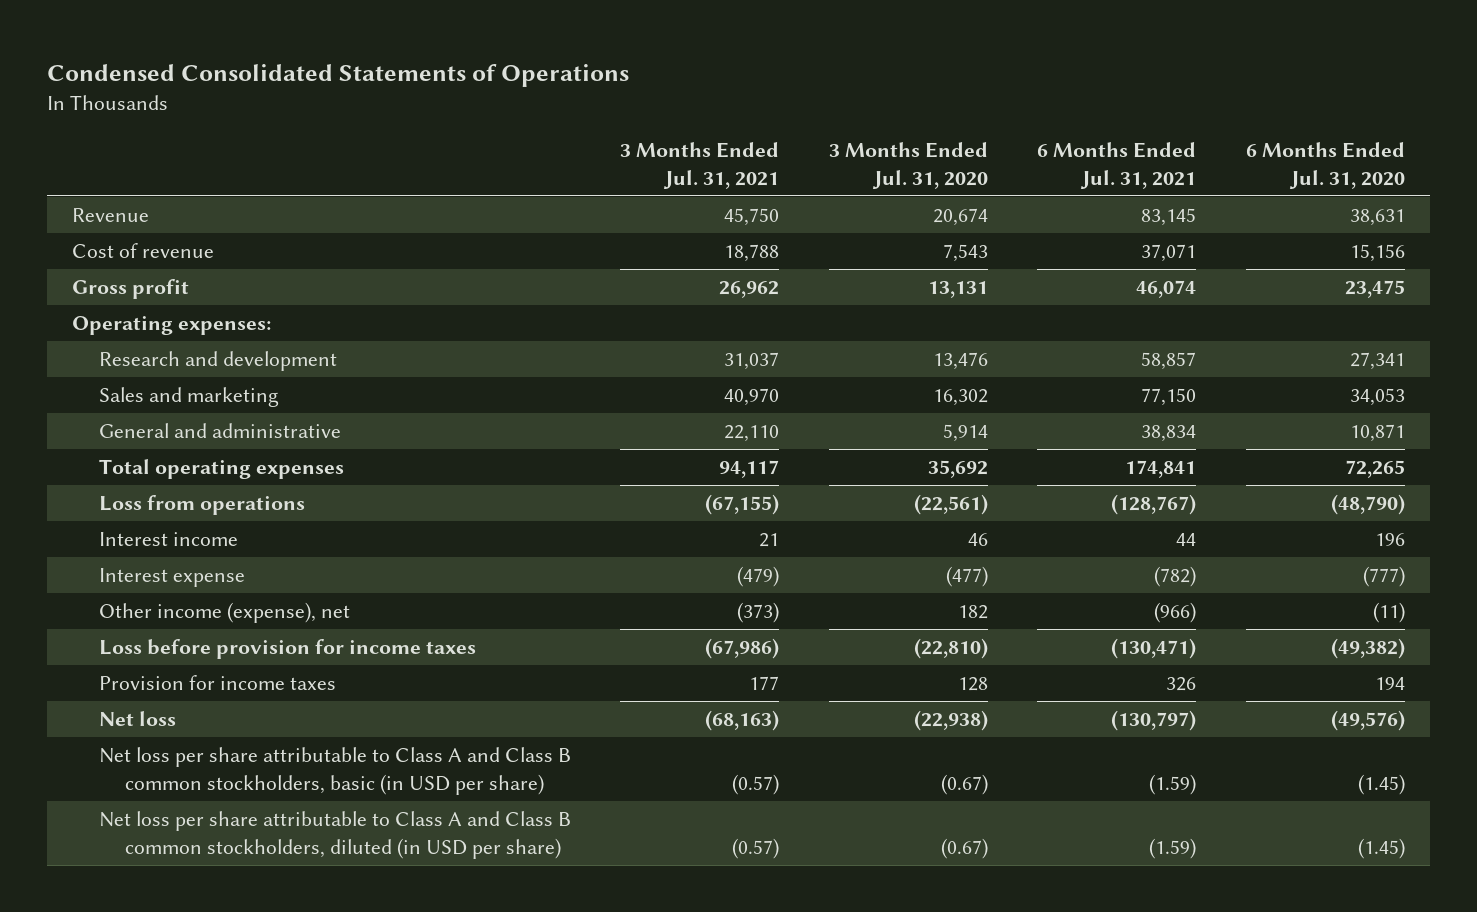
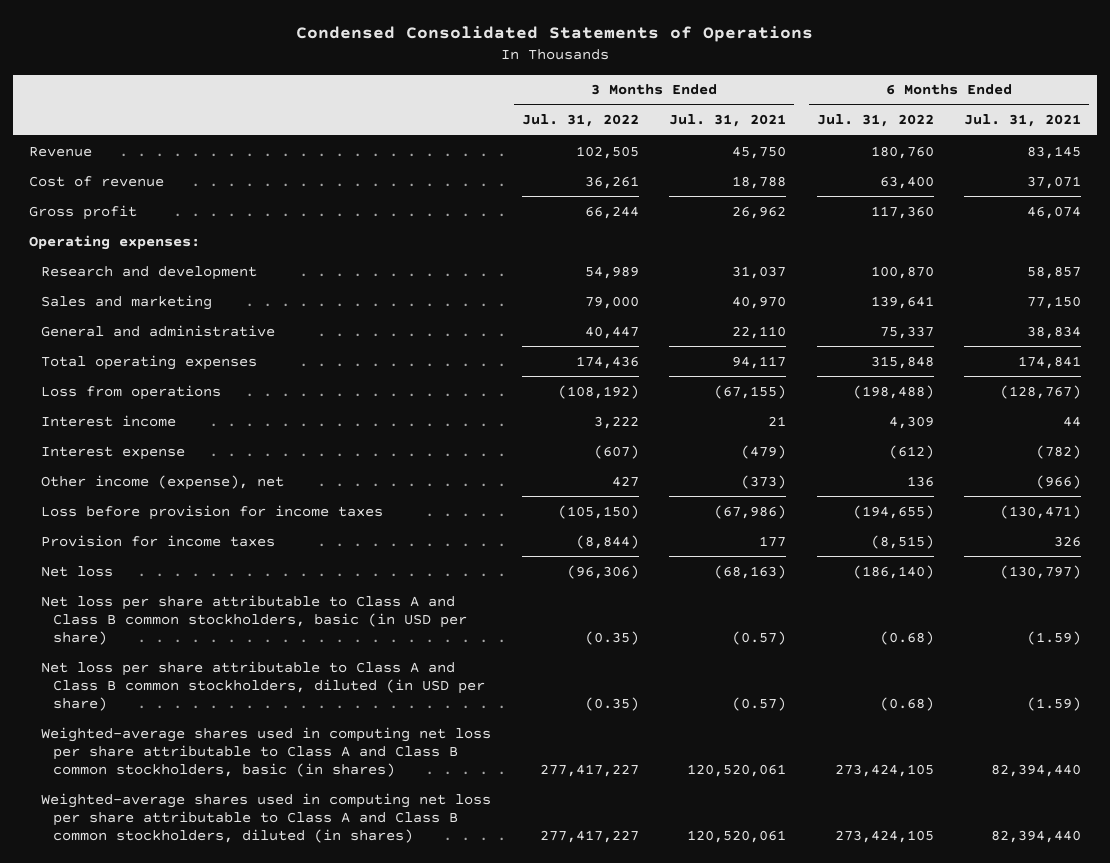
- | 3 Months Ended Jul. 31, 2021 | 3 Months Ended Jul. 31, 2020 | 6 Months Ended Jul. 31, 2021 | 6 Months Ended Jul. 31, 2020
+ | 3 Months Ended Jul. 31, 2022 | 3 Months Ended Jul. 31, 2021 | 6 Months Ended Jul. 31, 2022 | 6 Months Ended Jul. 31, 2021
+ Weighted-average shares used in computing net loss per share attributable to Class A and Class B common stockholders, basic (in shares) | 277,417,227 | 120,520,061 | 273,424,105 | 82,394,440
+ Weighted-average shares used in computing net loss per share attributable to Class A and Class B common stockholders, diluted (in shares) | 277,417,227 | 120,520,061 | 273,424,105 | 82,394,440

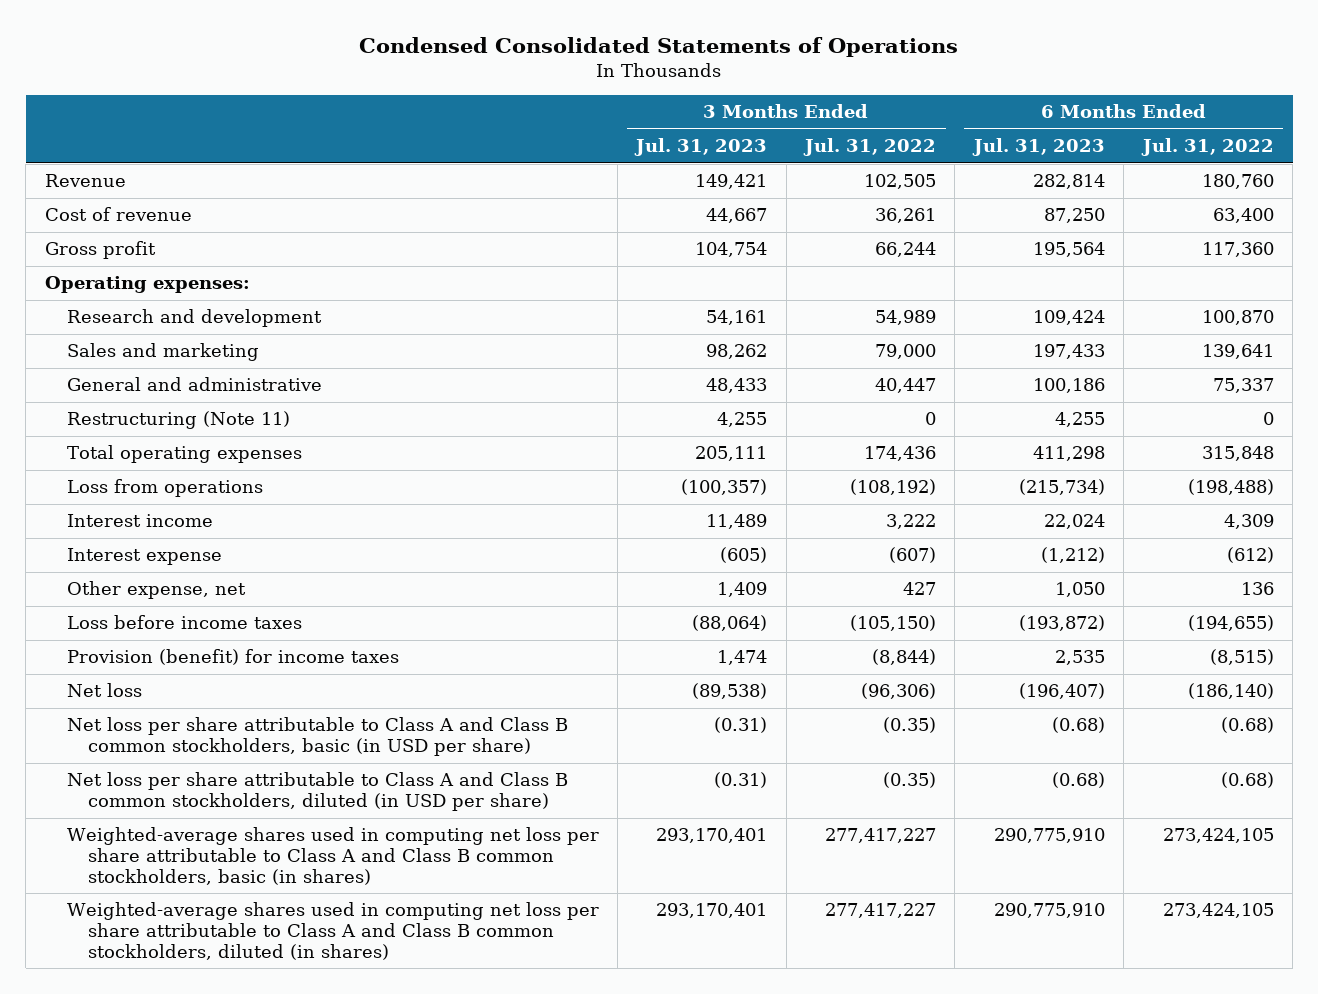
- | 3 Months Ended Jul. 31, 2022 | 3 Months Ended Jul. 31, 2021 | 6 Months Ended Jul. 31, 2022 | 6 Months Ended Jul. 31, 2021
+ | 3 Months Ended Jul. 31, 2023 | 3 Months Ended Jul. 31, 2022 | 6 Months Ended Jul. 31, 2023 | 6 Months Ended Jul. 31, 2022
+ Restructuring (Note 11) | 4,255 | 0 | 4,255 | 0
- Other income (expense), net | 427 | (373) | 136 | (966)
- Loss before provision for income taxes | (105,150) | (67,986) | (194,655) | (130,471)
- Provision for income taxes | (8,844) | 177 | (8,515) | 326
+ Other expense, net | 1,409 | 427 | 1,050 | 136
+ Loss before income taxes | (88,064) | (105,150) | (193,872) | (194,655)
+ Provision (benefit) for income taxes | 1,474 | (8,844) | 2,535 | (8,515)

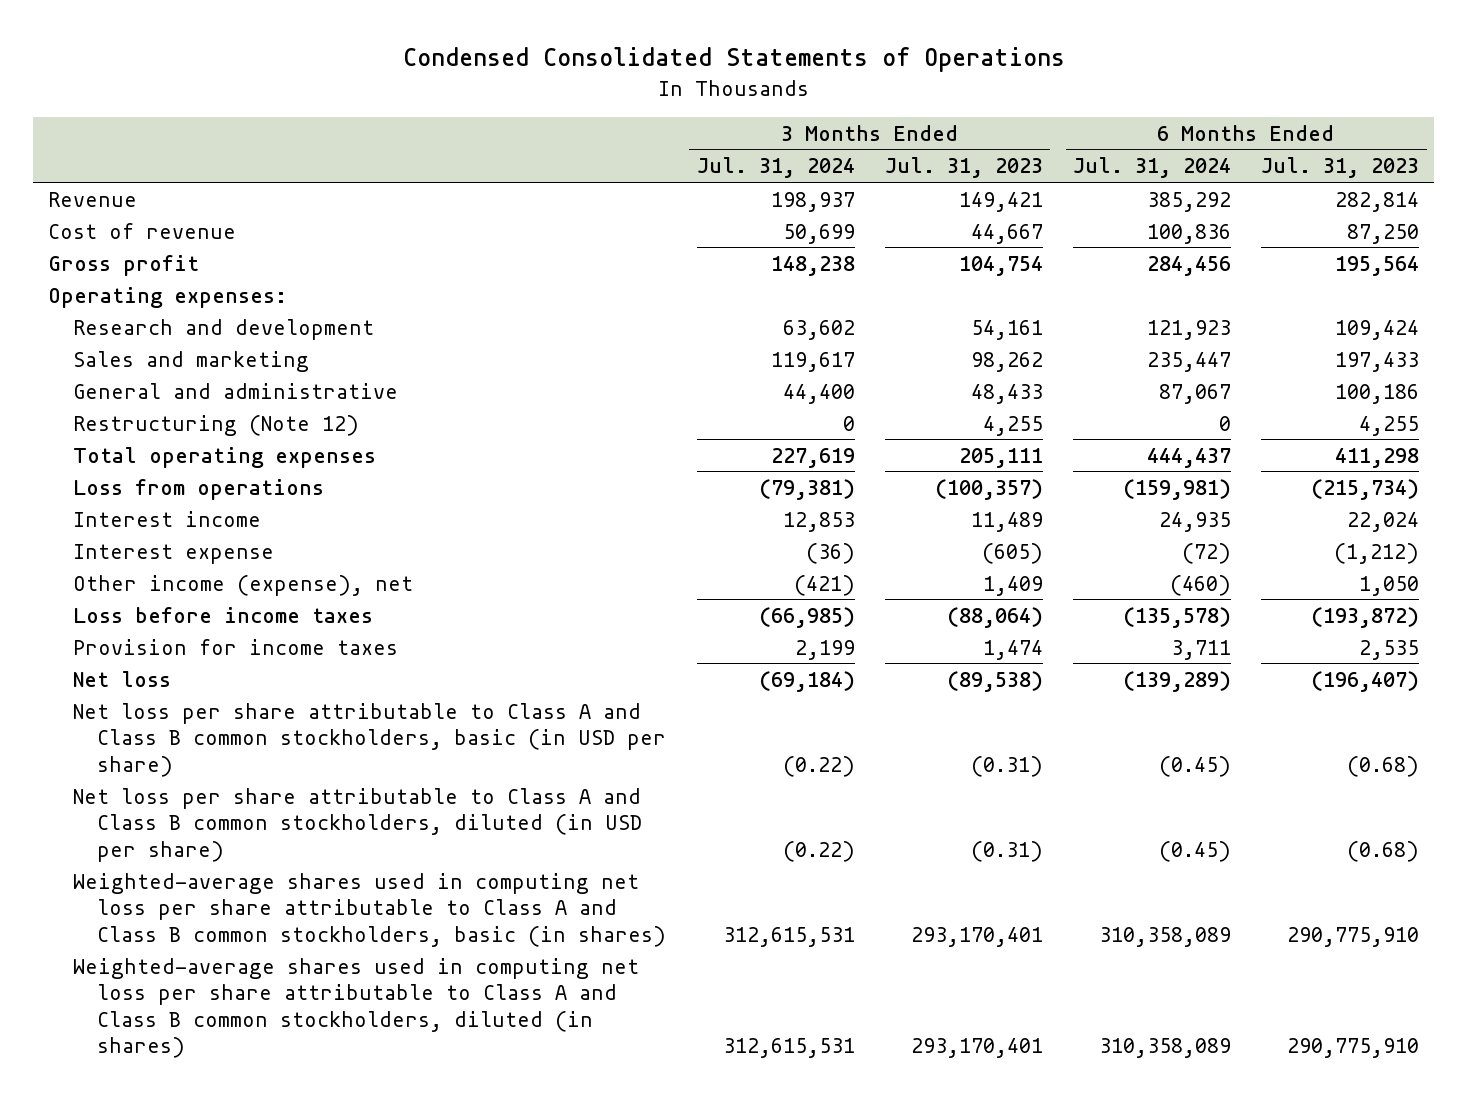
- | 3 Months Ended Jul. 31, 2023 | 3 Months Ended Jul. 31, 2022 | 6 Months Ended Jul. 31, 2023 | 6 Months Ended Jul. 31, 2022
+ | 3 Months Ended Jul. 31, 2024 | 3 Months Ended Jul. 31, 2023 | 6 Months Ended Jul. 31, 2024 | 6 Months Ended Jul. 31, 2023
- Restructuring (Note 11) | 4,255 | 0 | 4,255 | 0
+ Restructuring (Note 12) | 0 | 4,255 | 0 | 4,255
- Other expense, net | 1,409 | 427 | 1,050 | 136
+ Other income (expense), net | (421) | 1,409 | (460) | 1,050
- Provision (benefit) for income taxes | 1,474 | (8,844) | 2,535 | (8,515)
+ Provision for income taxes | 2,199 | 1,474 | 3,711 | 2,535

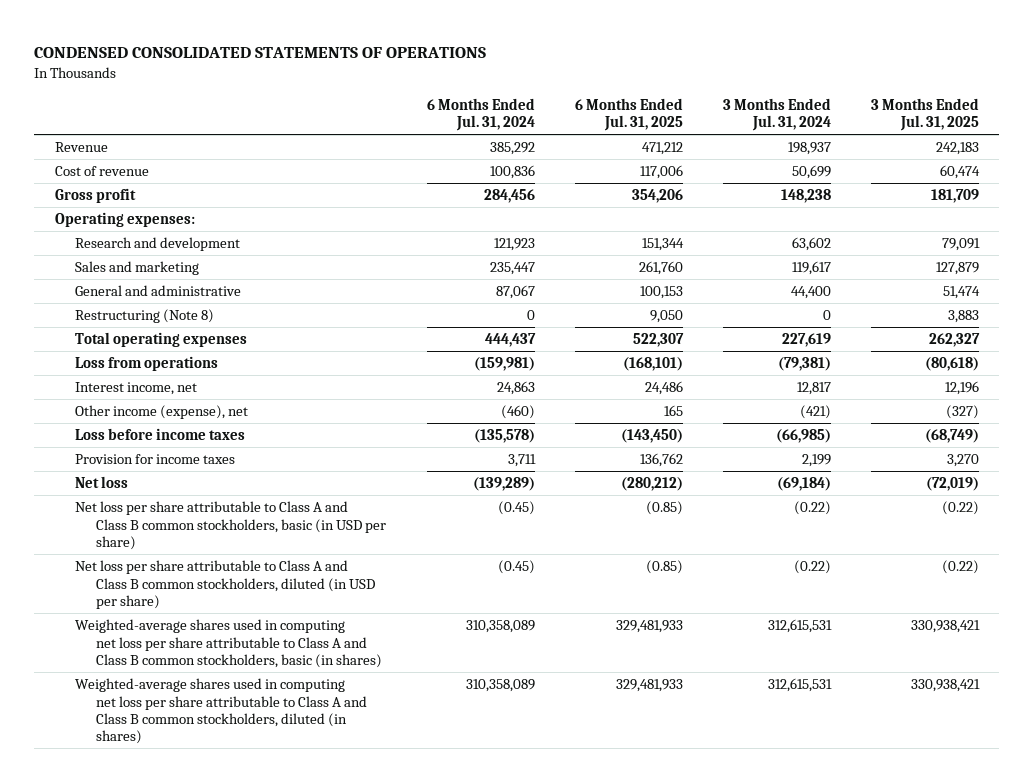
- Condensed Consolidated Statements of Operations
+ CONDENSED CONSOLIDATED STATEMENTS OF OPERATIONS
- | 3 Months Ended Jul. 31, 2024 | 3 Months Ended Jul. 31, 2023 | 6 Months Ended Jul. 31, 2024 | 6 Months Ended Jul. 31, 2023
+ | 6 Months Ended Jul. 31, 2024 | 6 Months Ended Jul. 31, 2025 | 3 Months Ended Jul. 31, 2024 | 3 Months Ended Jul. 31, 2025
- Restructuring (Note 12) | 0 | 4,255 | 0 | 4,255
+ Restructuring (Note 8) | 0 | 9,050 | 0 | 3,883
- Interest income | 12,853 | 11,489 | 24,935 | 22,024
- Interest expense | (36) | (605) | (72) | (1,212)
+ Interest income, net | 24,863 | 24,486 | 12,817 | 12,196

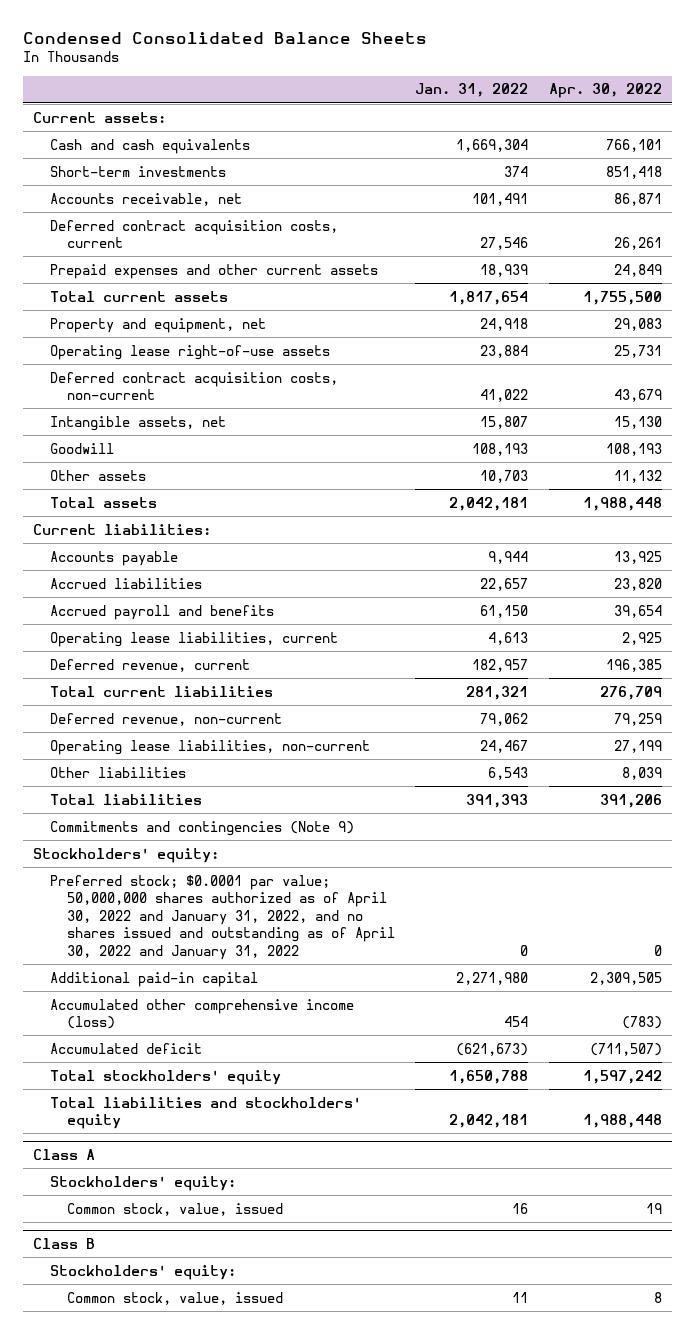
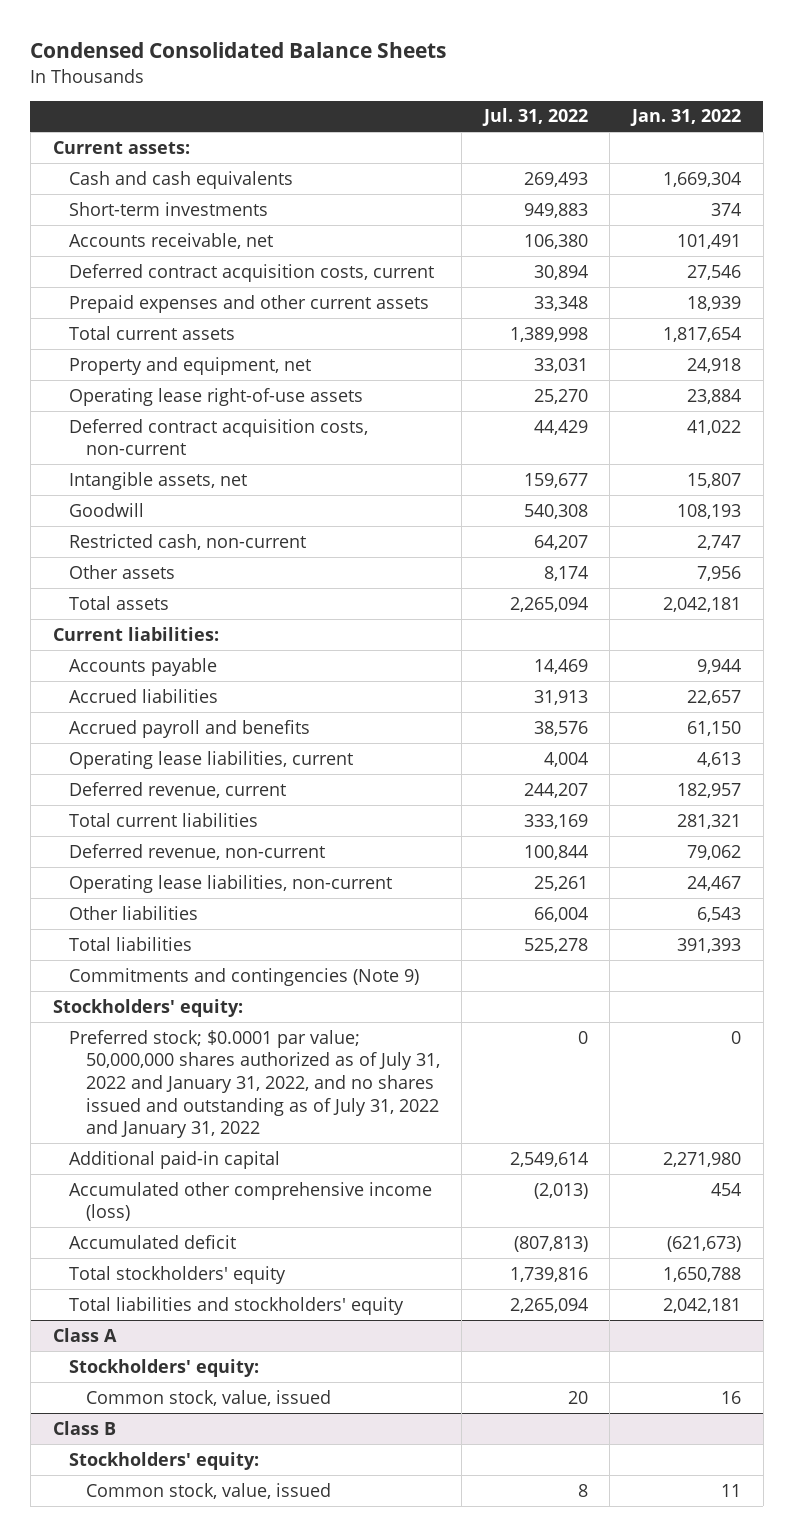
- | Jan. 31, 2022 | Apr. 30, 2022
+ | Jul. 31, 2022 | Jan. 31, 2022
- Other assets | 10,703 | 11,132
+ Restricted cash, non-current | 64,207 | 2,747
+ Other assets | 8,174 | 7,956
- Preferred stock; $0.0001 par value; 50,000,000 shares authorized as of April 30, 2022 and January 31, 2022, and no shares issued and outstanding as of April 30, 2022 and January 31, 2022 | 0 | 0
+ Preferred stock; $0.0001 par value; 50,000,000 shares authorized as of July 31, 2022 and January 31, 2022, and no shares issued and outstanding as of July 31, 2022 and January 31, 2022 | 0 | 0

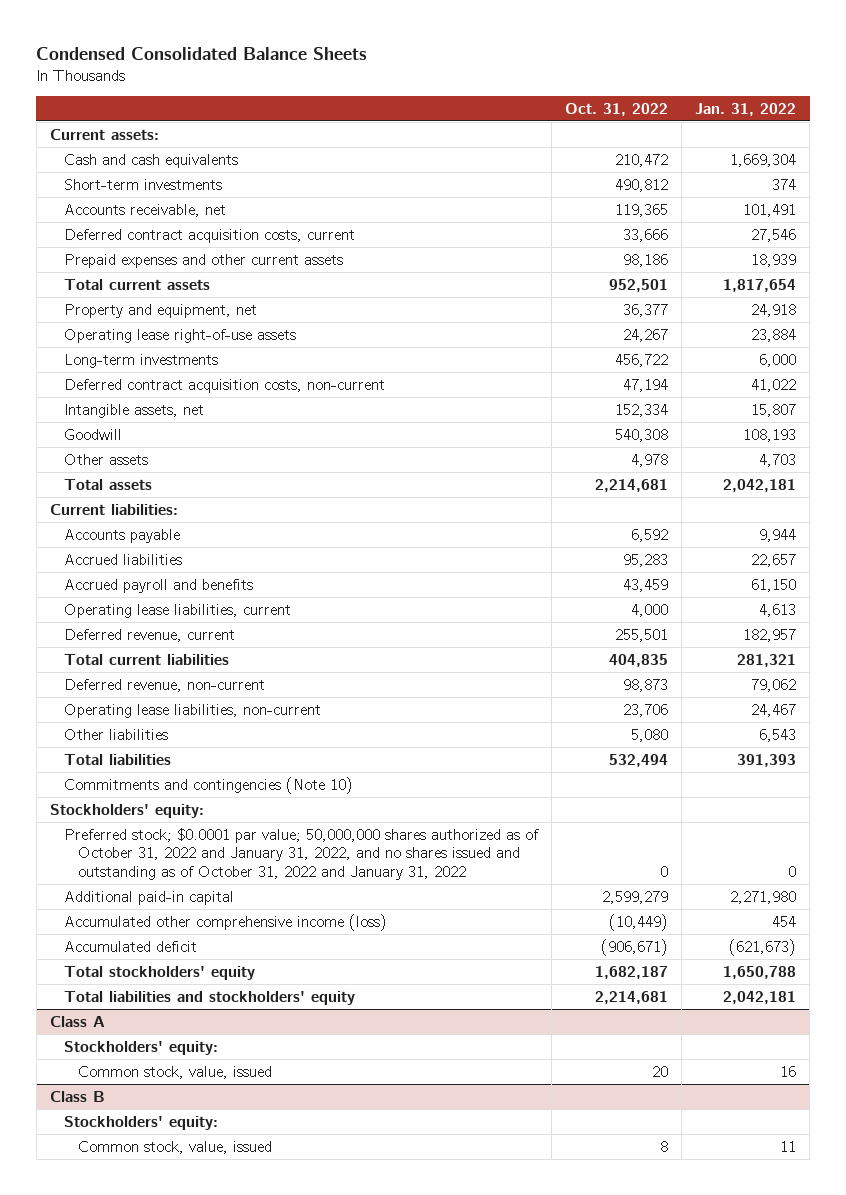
- | Jul. 31, 2022 | Jan. 31, 2022
+ | Oct. 31, 2022 | Jan. 31, 2022
+ Long-term investments | 456,722 | 6,000
- Restricted cash, non-current | 64,207 | 2,747
- Other assets | 8,174 | 7,956
+ Other assets | 4,978 | 4,703
- Commitments and contingencies (Note 9)
+ Commitments and contingencies (Note 10)
- Preferred stock; $0.0001 par value; 50,000,000 shares authorized as of July 31, 2022 and January 31, 2022, and no shares issued and outstanding as of July 31, 2022 and January 31, 2022 | 0 | 0
+ Preferred stock; $0.0001 par value; 50,000,000 shares authorized as of October 31, 2022 and January 31, 2022, and no shares issued and outstanding as of October 31, 2022 and January 31, 2022 | 0 | 0

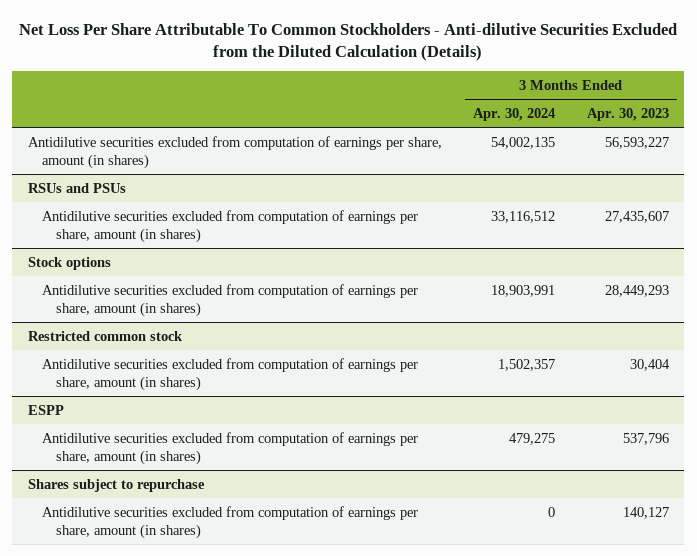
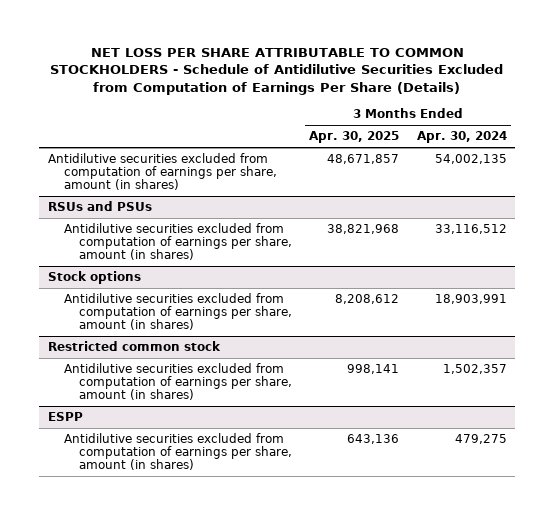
- Net Loss Per Share Attributable To Common Stockholders - Anti-dilutive Securities Excluded from the Diluted Calculation (Details)
+ NET LOSS PER SHARE ATTRIBUTABLE TO COMMON STOCKHOLDERS - Schedule of Antidilutive Securities Excluded from Computation of Earnings Per Share (Details)
- | 3 Months Ended Apr. 30, 2024 | 3 Months Ended Apr. 30, 2023
+ | 3 Months Ended Apr. 30, 2025 | 3 Months Ended Apr. 30, 2024
- Shares subject to repurchase
- Antidilutive securities excluded from computation of earnings per share, amount (in shares) | 0 | 140,127

